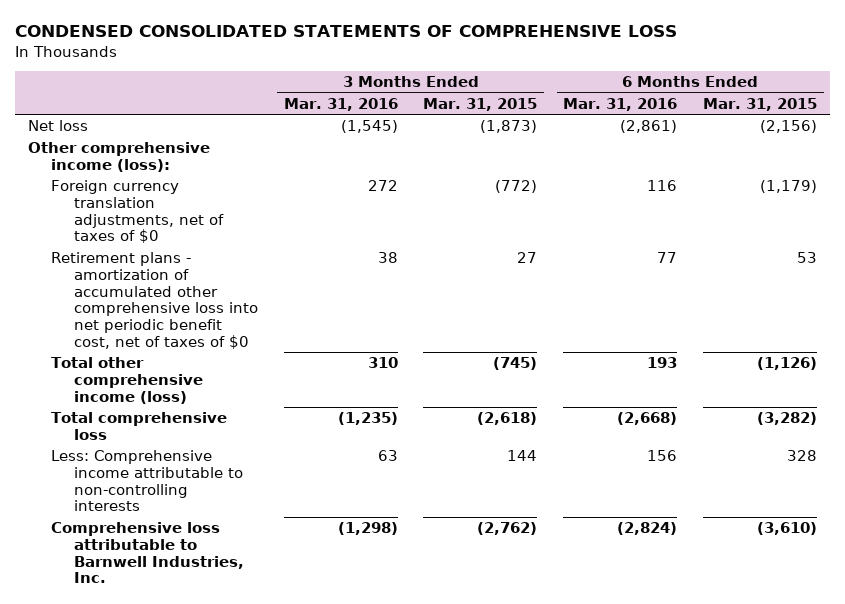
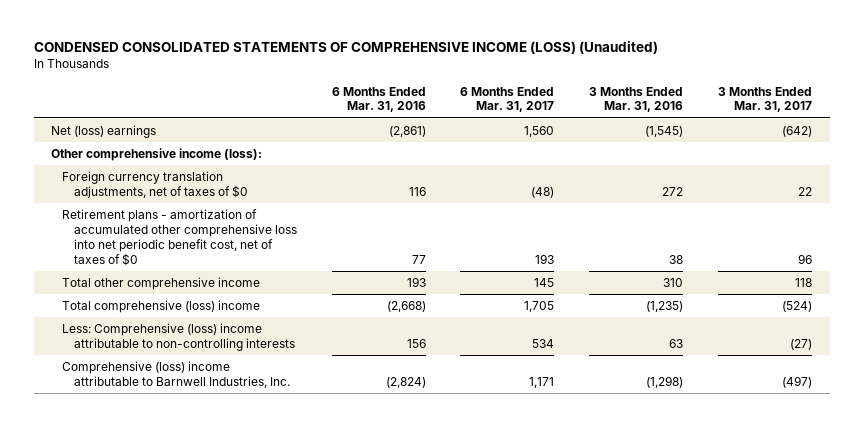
- CONDENSED CONSOLIDATED STATEMENTS OF COMPREHENSIVE LOSS
+ CONDENSED CONSOLIDATED STATEMENTS OF COMPREHENSIVE INCOME (LOSS) (Unaudited)
- | 3 Months Ended Mar. 31, 2016 | 3 Months Ended Mar. 31, 2015 | 6 Months Ended Mar. 31, 2016 | 6 Months Ended Mar. 31, 2015
+ | 6 Months Ended Mar. 31, 2016 | 6 Months Ended Mar. 31, 2017 | 3 Months Ended Mar. 31, 2016 | 3 Months Ended Mar. 31, 2017
- Net loss | (1,545) | (1,873) | (2,861) | (2,156)
+ Net (loss) earnings | (2,861) | 1,560 | (1,545) | (642)
- Total other comprehensive income (loss) | 310 | (745) | 193 | (1,126)
- Total comprehensive loss | (1,235) | (2,618) | (2,668) | (3,282)
- Less: Comprehensive income attributable to non-controlling interests | 63 | 144 | 156 | 328
- Comprehensive loss attributable to Barnwell Industries, Inc. | (1,298) | (2,762) | (2,824) | (3,610)
+ Total other comprehensive income | 193 | 145 | 310 | 118
+ Total comprehensive (loss) income | (2,668) | 1,705 | (1,235) | (524)
+ Less: Comprehensive (loss) income attributable to non-controlling interests | 156 | 534 | 63 | (27)
+ Comprehensive (loss) income attributable to Barnwell Industries, Inc. | (2,824) | 1,171 | (1,298) | (497)

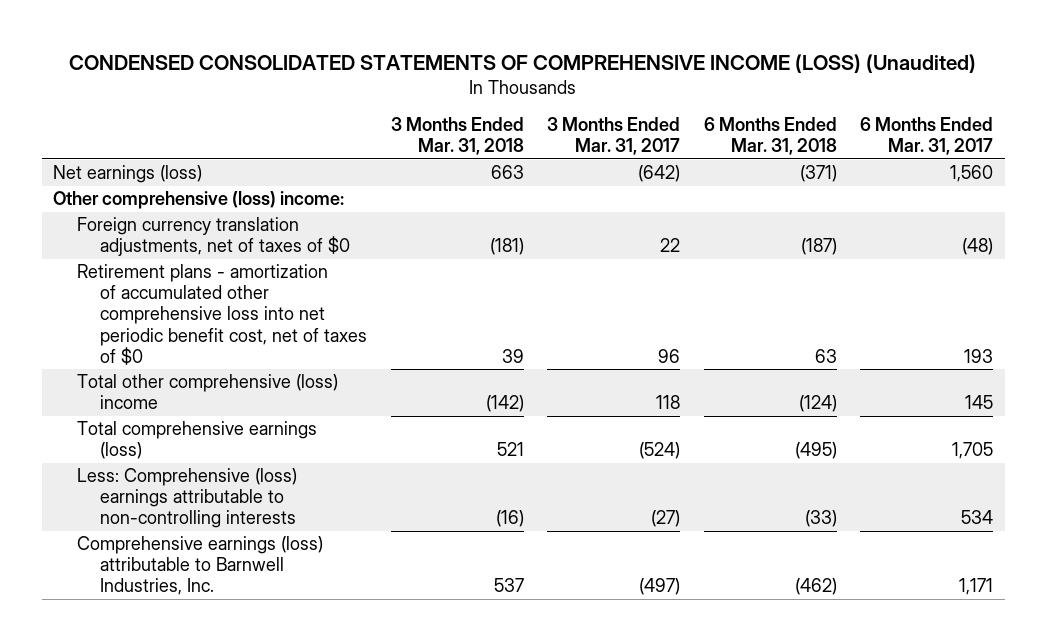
- | 6 Months Ended Mar. 31, 2016 | 6 Months Ended Mar. 31, 2017 | 3 Months Ended Mar. 31, 2016 | 3 Months Ended Mar. 31, 2017
+ | 3 Months Ended Mar. 31, 2018 | 3 Months Ended Mar. 31, 2017 | 6 Months Ended Mar. 31, 2018 | 6 Months Ended Mar. 31, 2017
- Net (loss) earnings | (2,861) | 1,560 | (1,545) | (642)
- Other comprehensive income (loss):
+ Net earnings (loss) | 663 | (642) | (371) | 1,560
+ Other comprehensive (loss) income:
- Total other comprehensive income | 193 | 145 | 310 | 118
- Total comprehensive (loss) income | (2,668) | 1,705 | (1,235) | (524)
- Less: Comprehensive (loss) income attributable to non-controlling interests | 156 | 534 | 63 | (27)
- Comprehensive (loss) income attributable to Barnwell Industries, Inc. | (2,824) | 1,171 | (1,298) | (497)
+ Total other comprehensive (loss) income | (142) | 118 | (124) | 145
+ Total comprehensive earnings (loss) | 521 | (524) | (495) | 1,705
+ Less: Comprehensive (loss) earnings attributable to non-controlling interests | (16) | (27) | (33) | 534
+ Comprehensive earnings (loss) attributable to Barnwell Industries, Inc. | 537 | (497) | (462) | 1,171

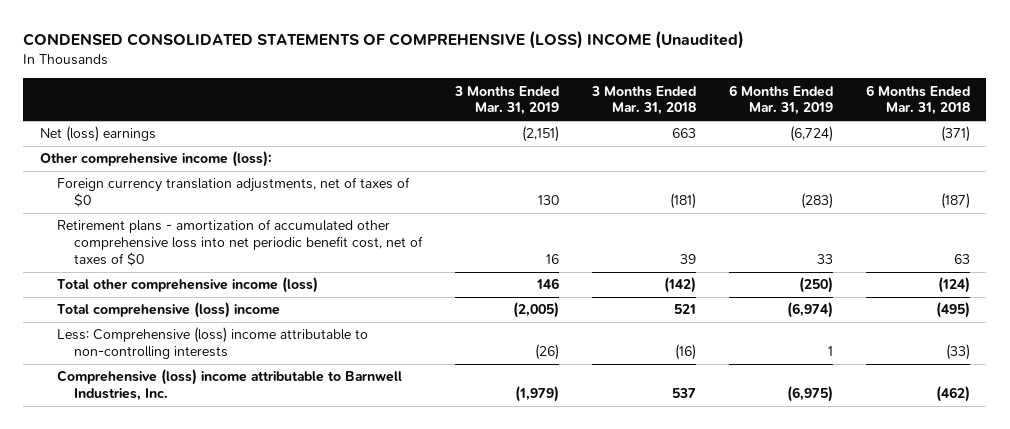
- CONDENSED CONSOLIDATED STATEMENTS OF COMPREHENSIVE INCOME (LOSS) (Unaudited)
+ CONDENSED CONSOLIDATED STATEMENTS OF COMPREHENSIVE (LOSS) INCOME (Unaudited)
- | 3 Months Ended Mar. 31, 2018 | 3 Months Ended Mar. 31, 2017 | 6 Months Ended Mar. 31, 2018 | 6 Months Ended Mar. 31, 2017
+ | 3 Months Ended Mar. 31, 2019 | 3 Months Ended Mar. 31, 2018 | 6 Months Ended Mar. 31, 2019 | 6 Months Ended Mar. 31, 2018
- Net earnings (loss) | 663 | (642) | (371) | 1,560
- Other comprehensive (loss) income:
+ Net (loss) earnings | (2,151) | 663 | (6,724) | (371)
+ Other comprehensive income (loss):
- Total other comprehensive (loss) income | (142) | 118 | (124) | 145
- Total comprehensive earnings (loss) | 521 | (524) | (495) | 1,705
- Less: Comprehensive (loss) earnings attributable to non-controlling interests | (16) | (27) | (33) | 534
- Comprehensive earnings (loss) attributable to Barnwell Industries, Inc. | 537 | (497) | (462) | 1,171
+ Total other comprehensive income (loss) | 146 | (142) | (250) | (124)
+ Total comprehensive (loss) income | (2,005) | 521 | (6,974) | (495)
+ Less: Comprehensive (loss) income attributable to non-controlling interests | (26) | (16) | 1 | (33)
+ Comprehensive (loss) income attributable to Barnwell Industries, Inc. | (1,979) | 537 | (6,975) | (462)

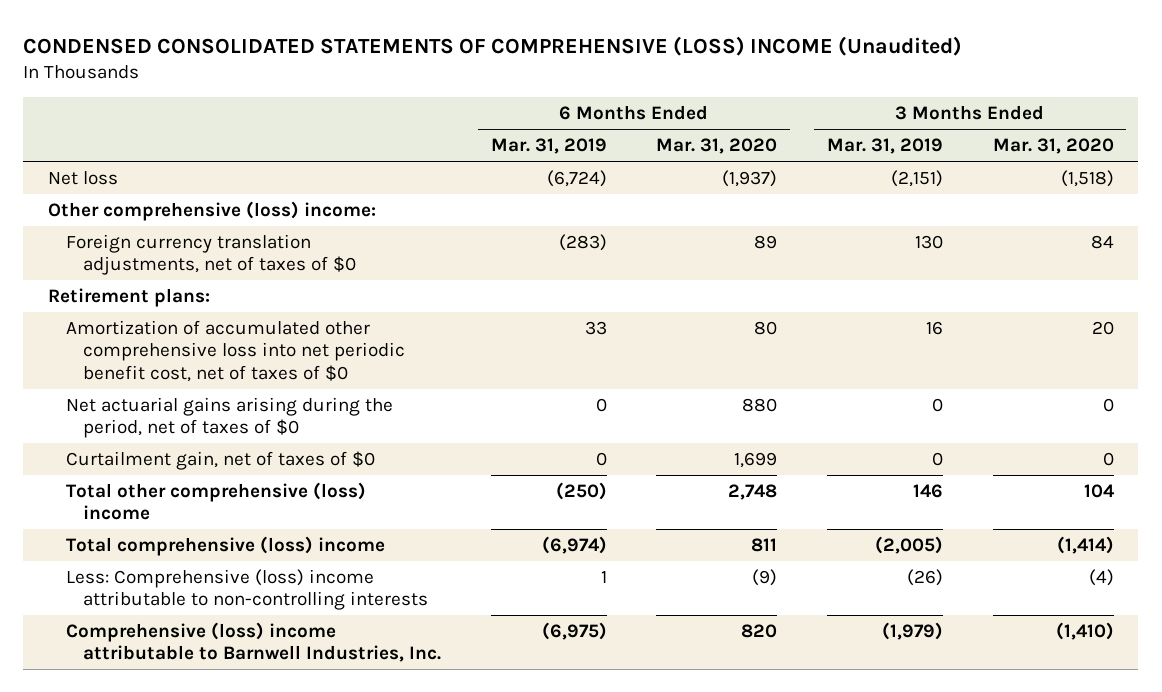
- | 3 Months Ended Mar. 31, 2019 | 3 Months Ended Mar. 31, 2018 | 6 Months Ended Mar. 31, 2019 | 6 Months Ended Mar. 31, 2018
+ | 6 Months Ended Mar. 31, 2019 | 6 Months Ended Mar. 31, 2020 | 3 Months Ended Mar. 31, 2019 | 3 Months Ended Mar. 31, 2020
- Net (loss) earnings | (2,151) | 663 | (6,724) | (371)
- Other comprehensive income (loss):
+ Net loss | (6,724) | (1,937) | (2,151) | (1,518)
+ Other comprehensive (loss) income:
- Retirement plans - amortization of accumulated other comprehensive loss into net periodic benefit cost, net of taxes of $0 | 16 | 39 | 33 | 63
- Total other comprehensive income (loss) | 146 | (142) | (250) | (124)
+ Retirement plans:
+ Amortization of accumulated other comprehensive loss into net periodic benefit cost, net of taxes of $0 | 33 | 80 | 16 | 20
+ Net actuarial gains arising during the period, net of taxes of $0 | 0 | 880 | 0 | 0
+ Curtailment gain, net of taxes of $0 | 0 | 1,699 | 0 | 0
+ Total other comprehensive (loss) income | (250) | 2,748 | 146 | 104

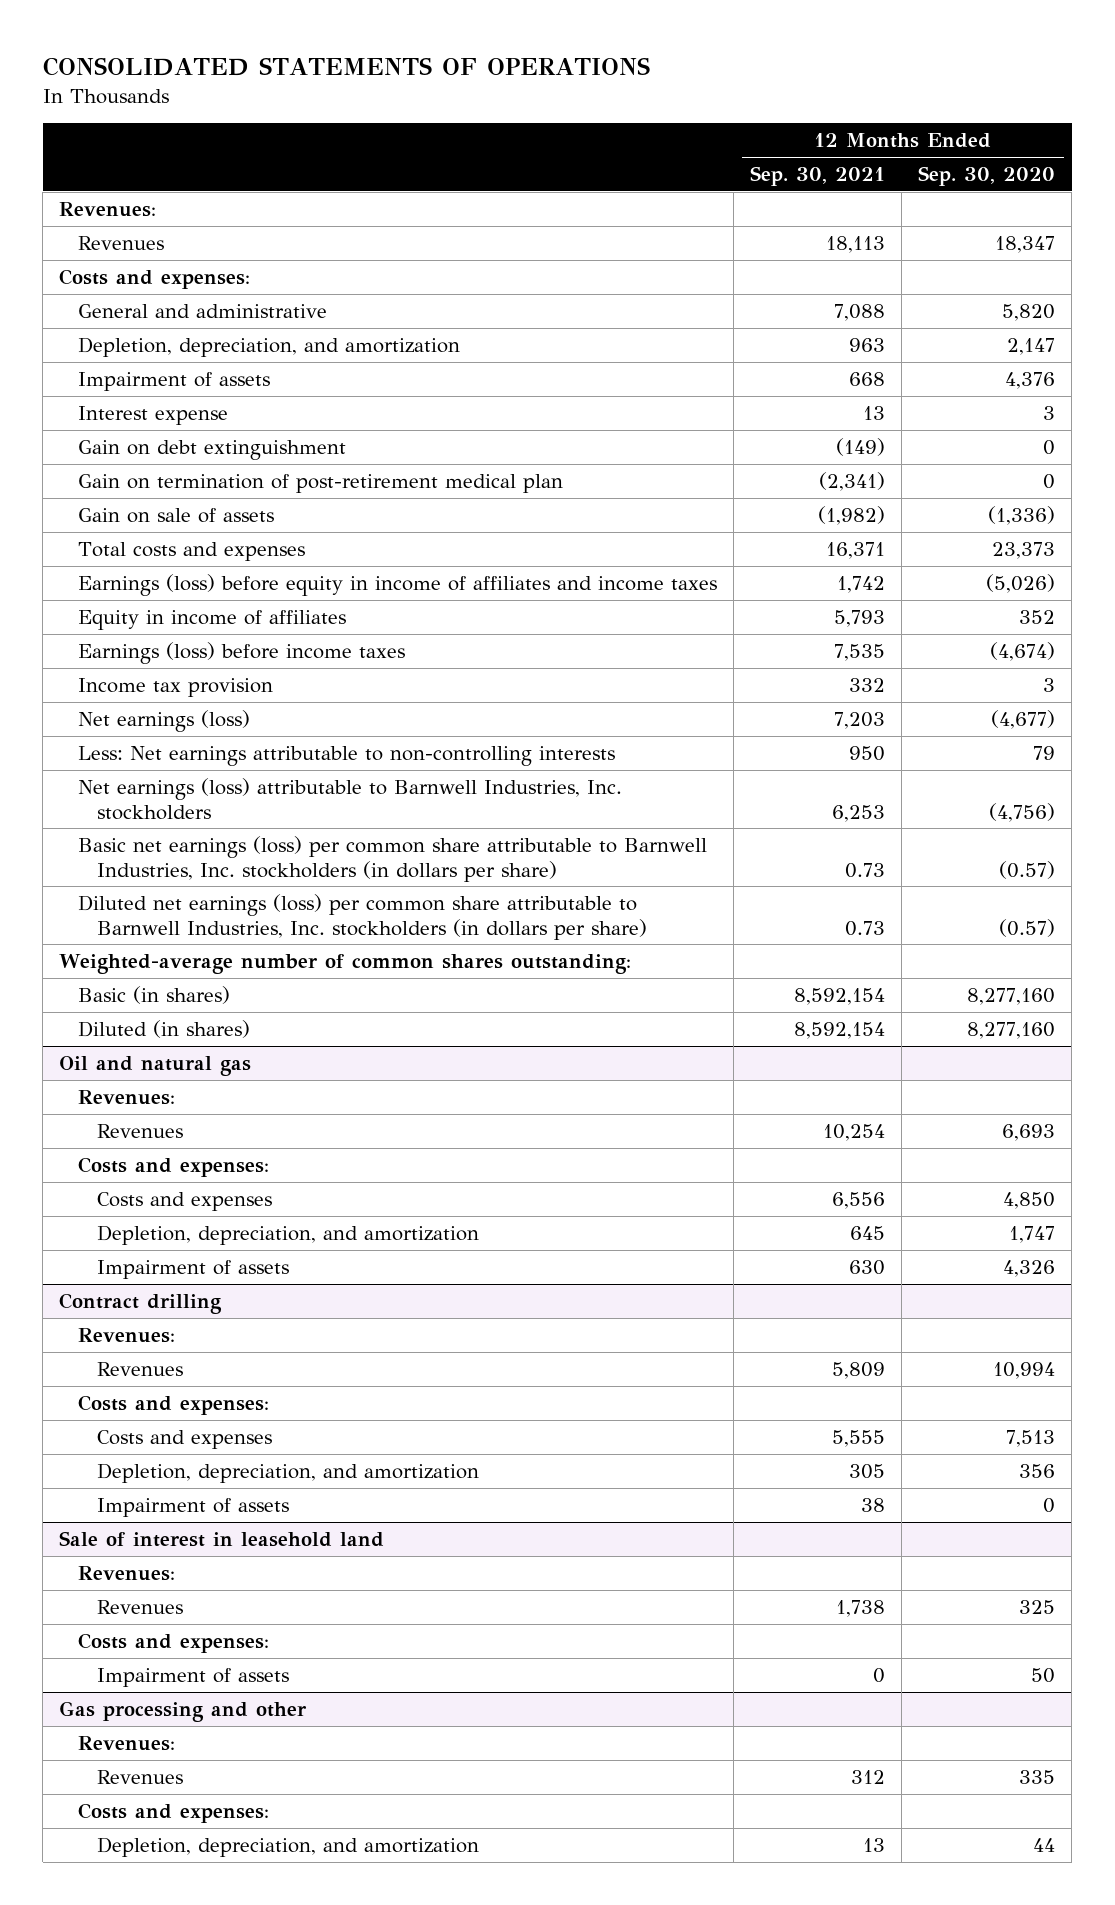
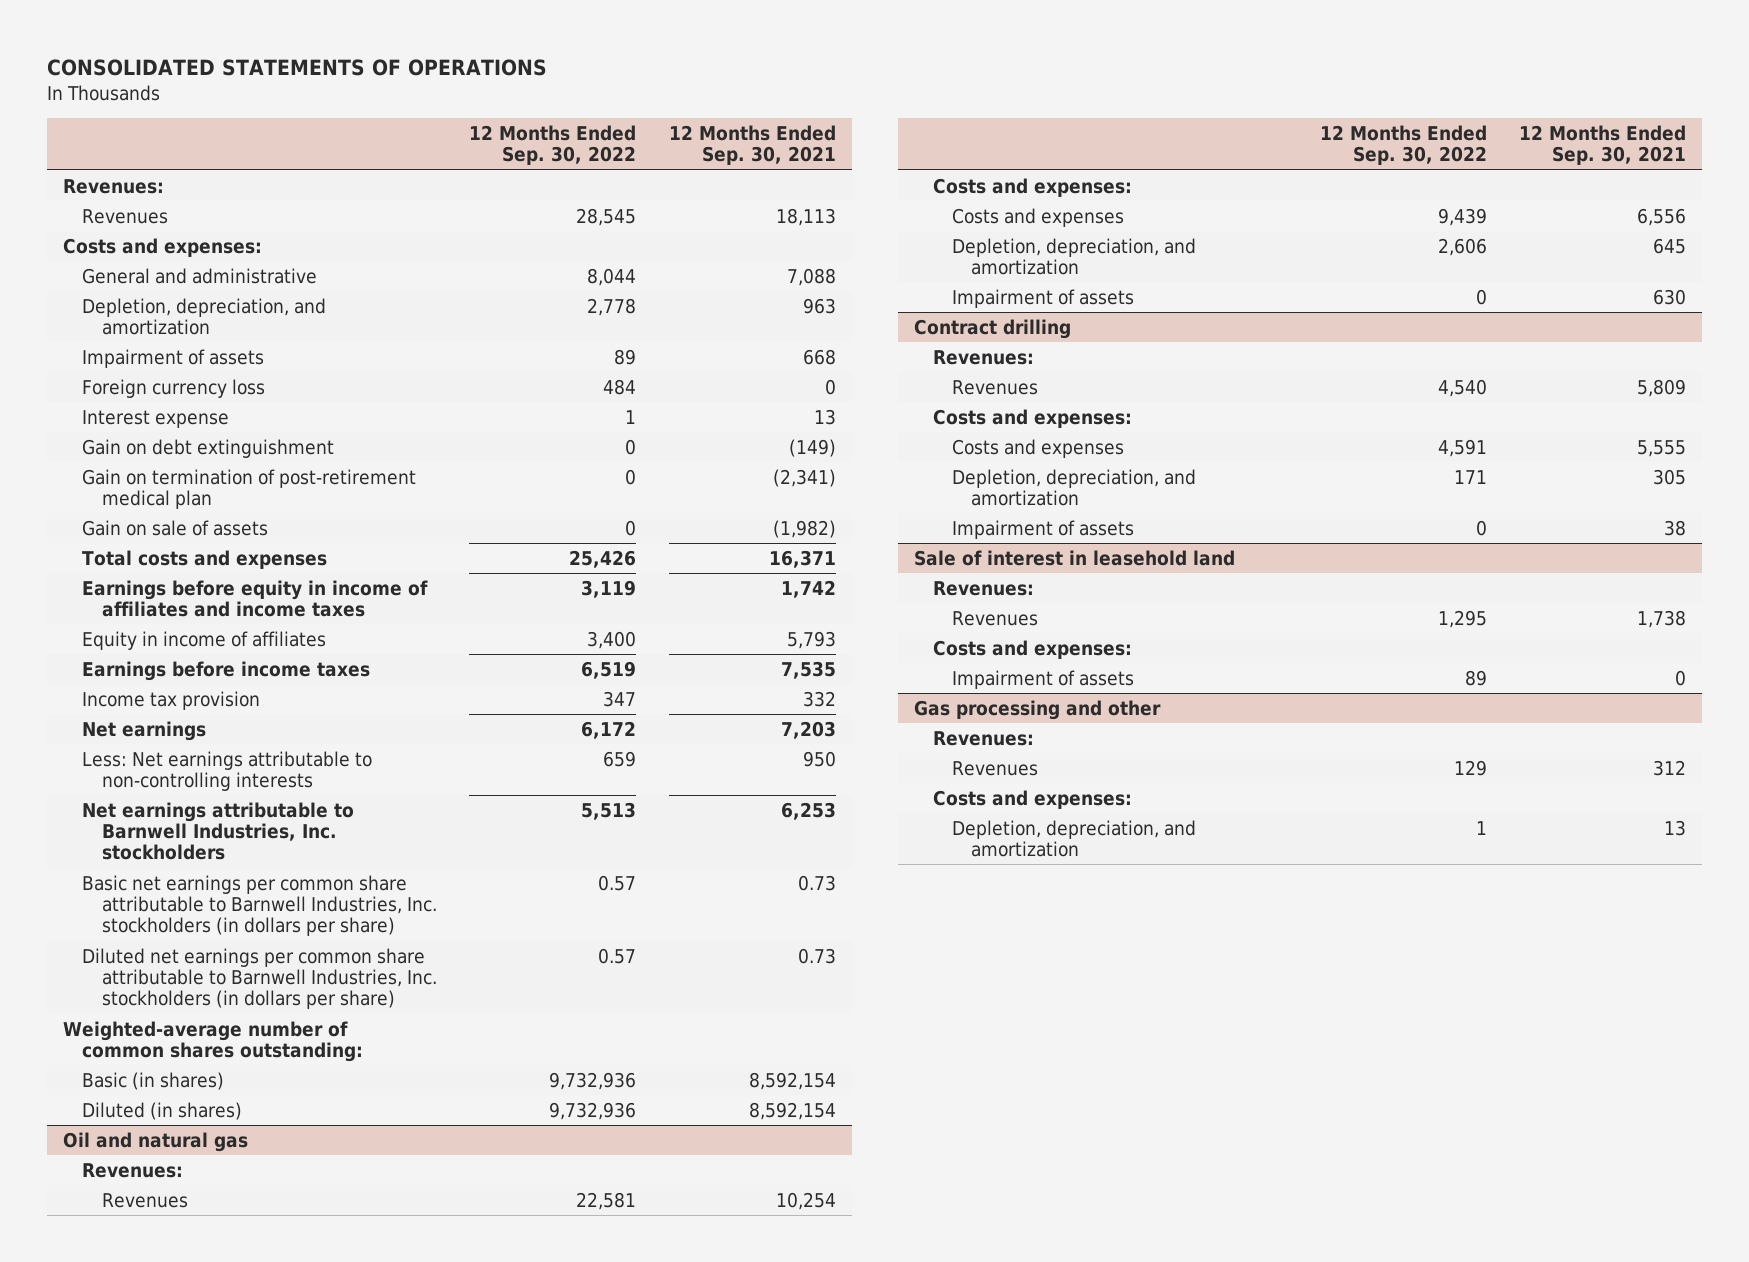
- | 12 Months Ended Sep. 30, 2021 | 12 Months Ended Sep. 30, 2020
+ | 12 Months Ended Sep. 30, 2022 | 12 Months Ended Sep. 30, 2021
+ Foreign currency loss | 484 | 0
- Earnings (loss) before equity in income of affiliates and income taxes | 1,742 | (5,026)
+ Earnings before equity in income of affiliates and income taxes | 3,119 | 1,742
- Earnings (loss) before income taxes | 7,535 | (4,674)
+ Earnings before income taxes | 6,519 | 7,535
- Net earnings (loss) | 7,203 | (4,677)
+ Net earnings | 6,172 | 7,203
- Net earnings (loss) attributable to Barnwell Industries, Inc. stockholders | 6,253 | (4,756)
- Basic net earnings (loss) per common share attributable to Barnwell Industries, Inc. stockholders (in dollars per share) | 0.73 | (0.57)
- Diluted net earnings (loss) per common share attributable to Barnwell Industries, Inc. stockholders (in dollars per share) | 0.73 | (0.57)
+ Net earnings attributable to Barnwell Industries, Inc. stockholders | 5,513 | 6,253
+ Basic net earnings per common share attributable to Barnwell Industries, Inc. stockholders (in dollars per share) | 0.57 | 0.73
+ Diluted net earnings per common share attributable to Barnwell Industries, Inc. stockholders (in dollars per share) | 0.57 | 0.73

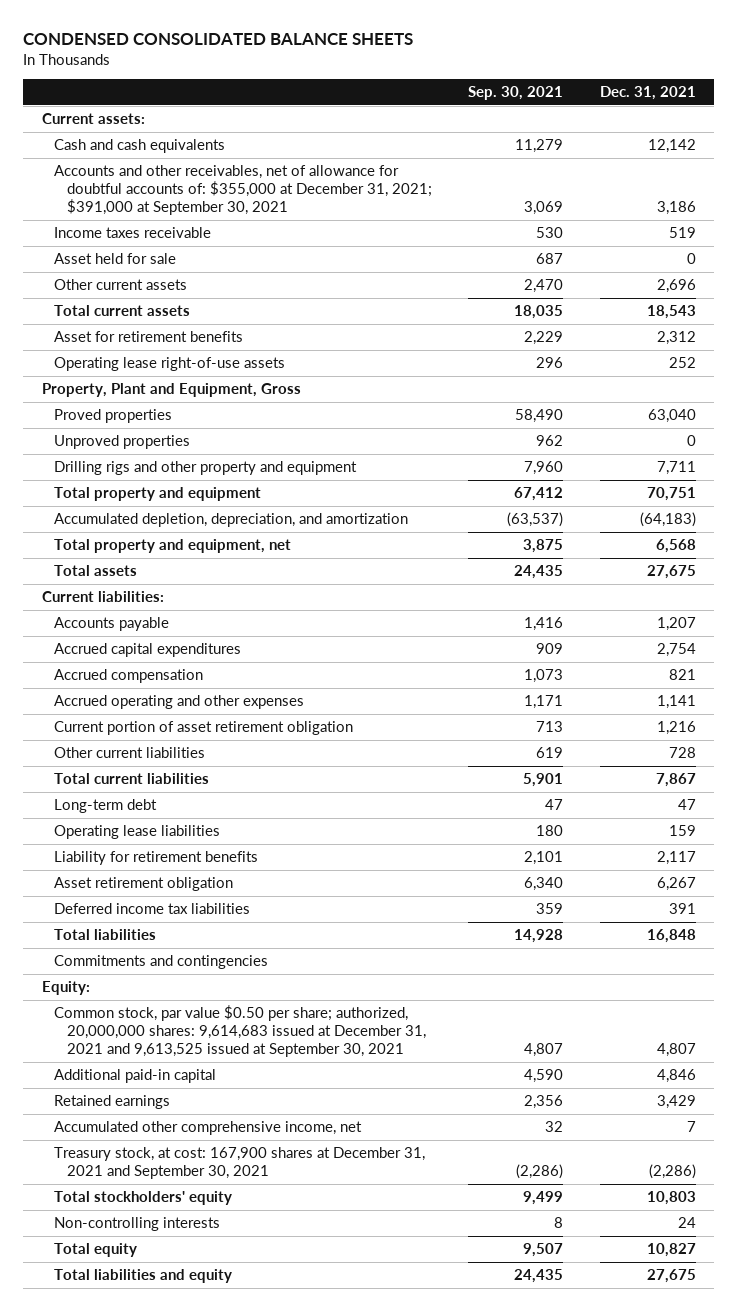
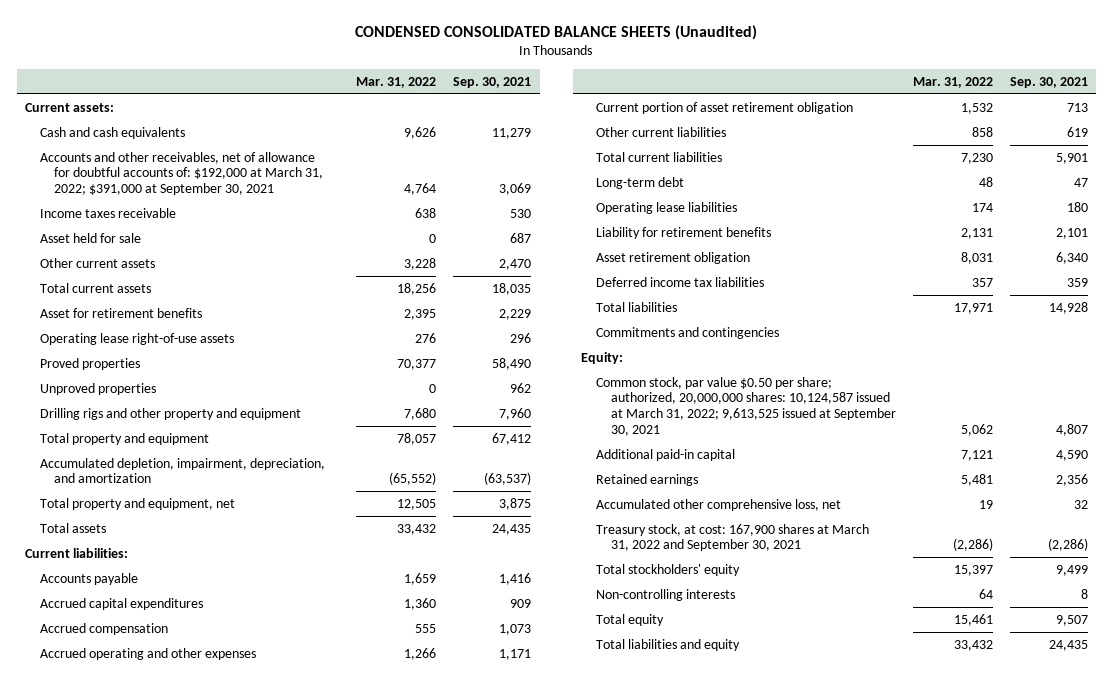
- CONDENSED CONSOLIDATED BALANCE SHEETS
+ CONDENSED CONSOLIDATED BALANCE SHEETS (Unaudited)
- | Sep. 30, 2021 | Dec. 31, 2021
+ | Mar. 31, 2022 | Sep. 30, 2021
- Accounts and other receivables, net of allowance for doubtful accounts of: $355,000 at December 31, 2021; $391,000 at September 30, 2021 | 3,069 | 3,186
+ Accounts and other receivables, net of allowance for doubtful accounts of: $192,000 at March 31, 2022; $391,000 at September 30, 2021 | 4,764 | 3,069
- Property, Plant and Equipment, Gross
- Accumulated depletion, depreciation, and amortization | (63,537) | (64,183)
+ Accumulated depletion, impairment, depreciation, and amortization | (65,552) | (63,537)
- Common stock, par value $0.50 per share; authorized, 20,000,000 shares: 9,614,683 issued at December 31, 2021 and 9,613,525 issued at September 30, 2021 | 4,807 | 4,807
+ Common stock, par value $0.50 per share; authorized, 20,000,000 shares: 10,124,587 issued at March 31, 2022; 9,613,525 issued at September 30, 2021 | 5,062 | 4,807
- Accumulated other comprehensive income, net | 32 | 7
- Treasury stock, at cost: 167,900 shares at December 31, 2021 and September 30, 2021 | (2,286) | (2,286)
+ Accumulated other comprehensive loss, net | 19 | 32
+ Treasury stock, at cost: 167,900 shares at March 31, 2022 and September 30, 2021 | (2,286) | (2,286)

